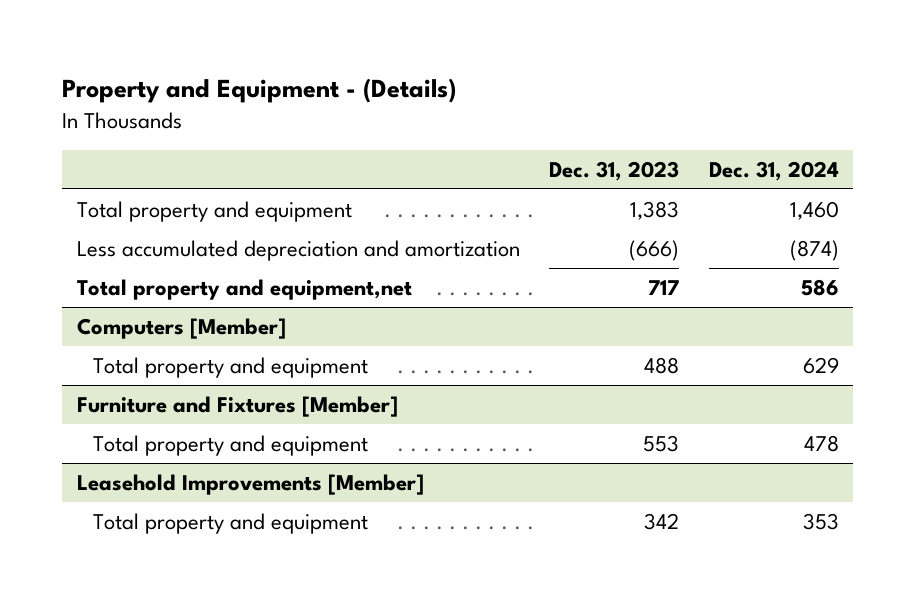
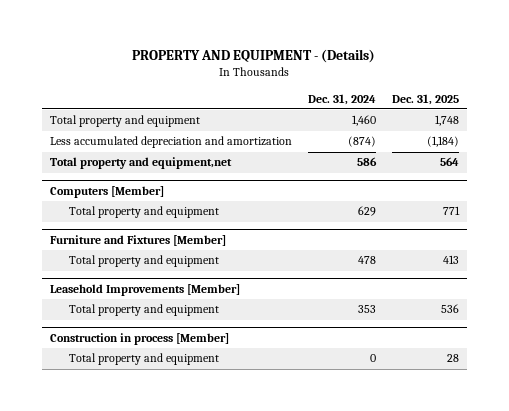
- Property and Equipment - (Details)
+ PROPERTY AND EQUIPMENT - (Details)
- | Dec. 31, 2023 | Dec. 31, 2024
+ | Dec. 31, 2024 | Dec. 31, 2025
+ Construction in process [Member]
+ Total property and equipment | 0 | 28

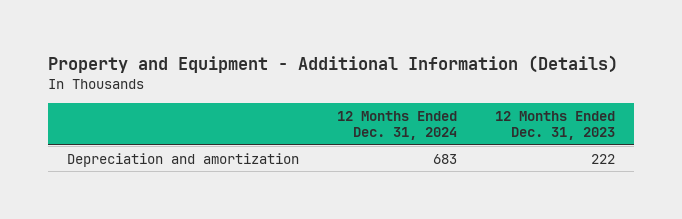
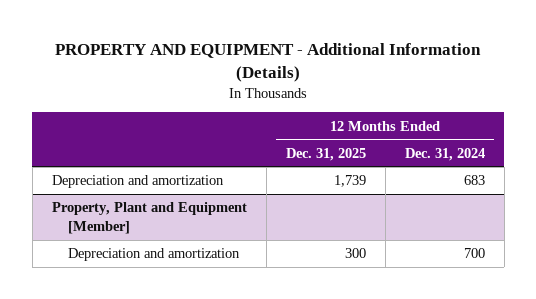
- Property and Equipment - Additional Information (Details)
+ PROPERTY AND EQUIPMENT - Additional Information (Details)
- | 12 Months Ended Dec. 31, 2024 | 12 Months Ended Dec. 31, 2023
+ | 12 Months Ended Dec. 31, 2025 | 12 Months Ended Dec. 31, 2024
+ Property, Plant and Equipment [Member]
+ Depreciation and amortization | 300 | 700

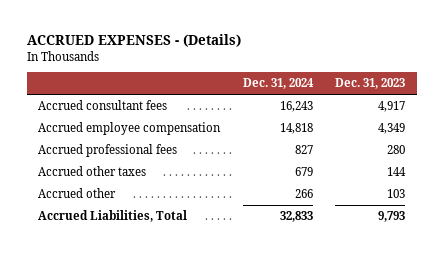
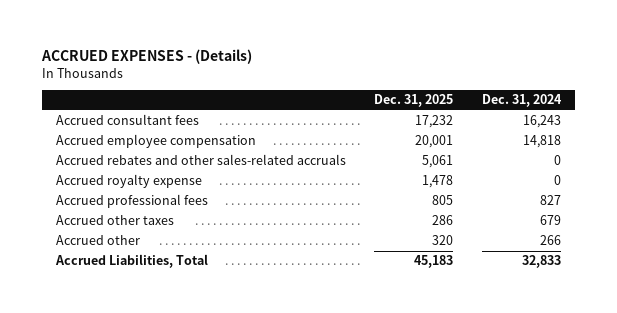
- | Dec. 31, 2024 | Dec. 31, 2023
+ | Dec. 31, 2025 | Dec. 31, 2024
+ Accrued rebates and other sales-related accruals | 5,061 | 0
+ Accrued royalty expense | 1,478 | 0

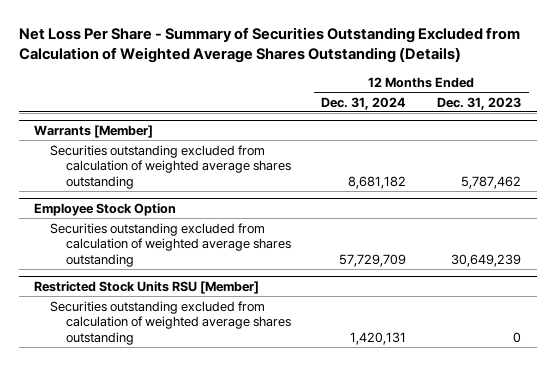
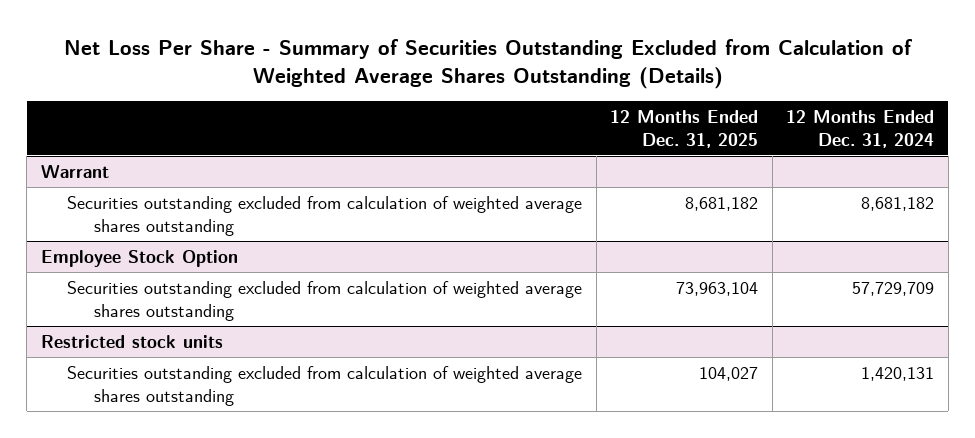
- | 12 Months Ended Dec. 31, 2024 | 12 Months Ended Dec. 31, 2023
+ | 12 Months Ended Dec. 31, 2025 | 12 Months Ended Dec. 31, 2024
- Warrants [Member]
+ Warrant
- Restricted Stock Units RSU [Member]
+ Restricted stock units

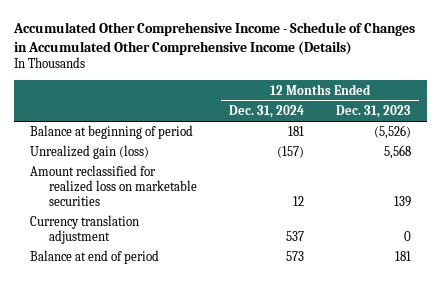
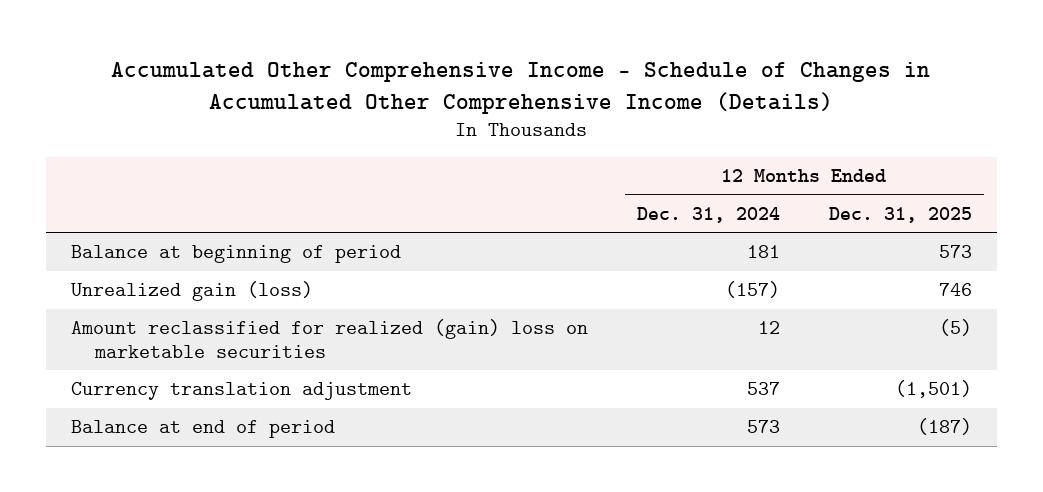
- | 12 Months Ended Dec. 31, 2024 | 12 Months Ended Dec. 31, 2023
+ | 12 Months Ended Dec. 31, 2024 | 12 Months Ended Dec. 31, 2025
- Amount reclassified for realized loss on marketable securities | 12 | 139
+ Amount reclassified for realized (gain) loss on marketable securities | 12 | (5)

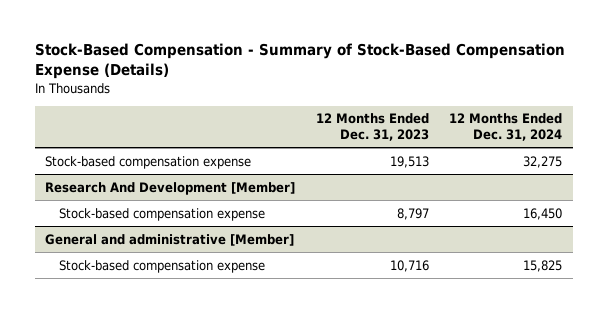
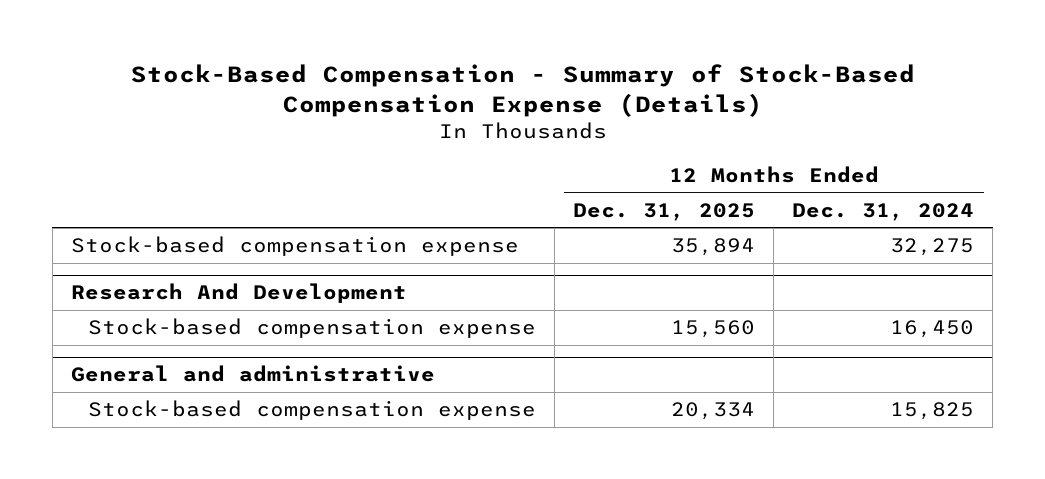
- | 12 Months Ended Dec. 31, 2023 | 12 Months Ended Dec. 31, 2024
+ | 12 Months Ended Dec. 31, 2025 | 12 Months Ended Dec. 31, 2024
- Research And Development [Member]
+ Research And Development
- General and administrative [Member]
+ General and administrative

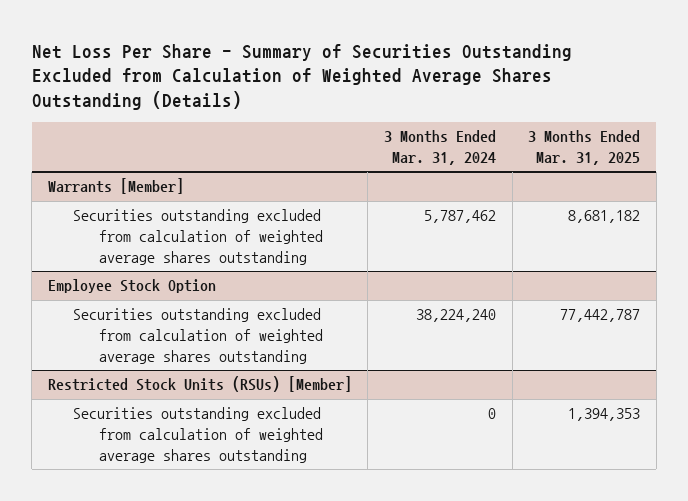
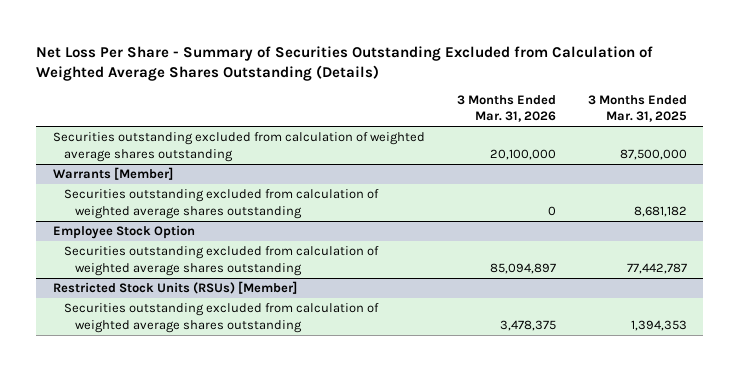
- | 3 Months Ended Mar. 31, 2024 | 3 Months Ended Mar. 31, 2025
+ | 3 Months Ended Mar. 31, 2026 | 3 Months Ended Mar. 31, 2025
+ Securities outstanding excluded from calculation of weighted average shares outstanding | 20,100,000 | 87,500,000

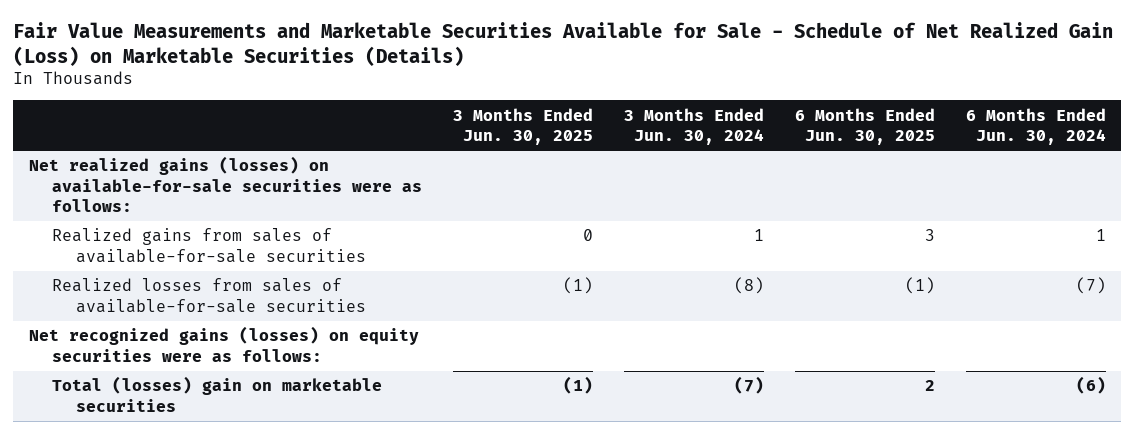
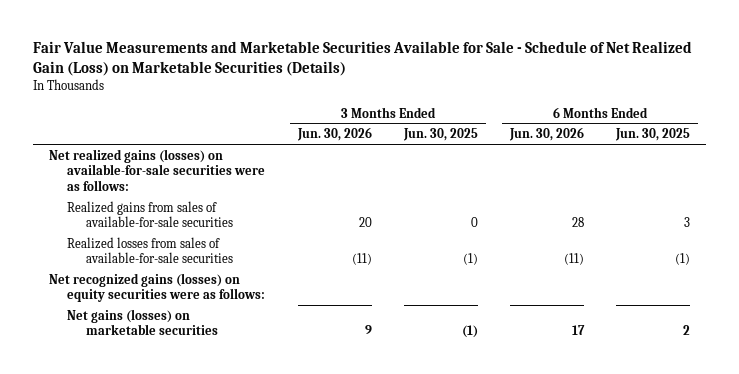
- | 3 Months Ended Jun. 30, 2025 | 3 Months Ended Jun. 30, 2024 | 6 Months Ended Jun. 30, 2025 | 6 Months Ended Jun. 30, 2024
+ | 3 Months Ended Jun. 30, 2026 | 3 Months Ended Jun. 30, 2025 | 6 Months Ended Jun. 30, 2026 | 6 Months Ended Jun. 30, 2025
- Total (losses) gain on marketable securities | (1) | (7) | 2 | (6)
+ Net gains (losses) on marketable securities | 9 | (1) | 17 | 2

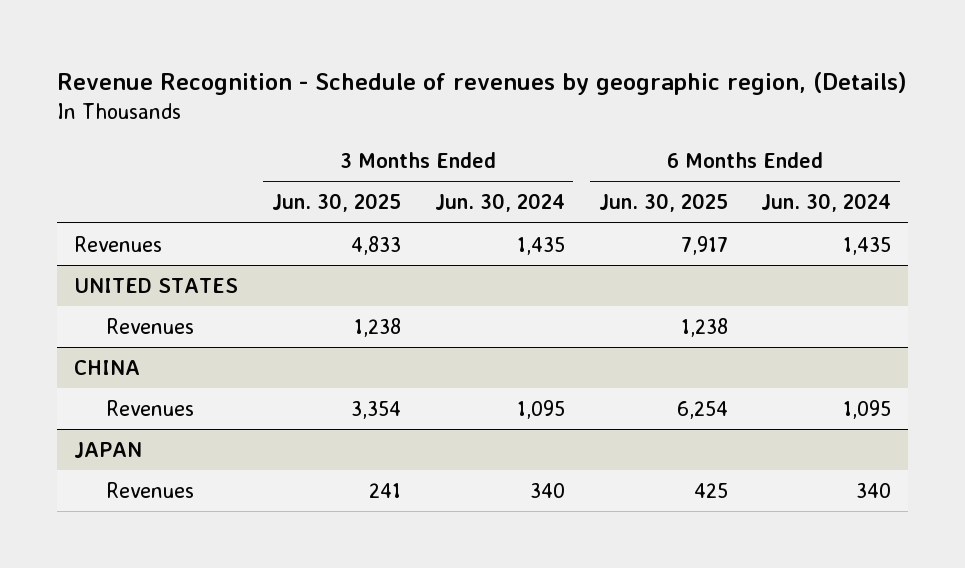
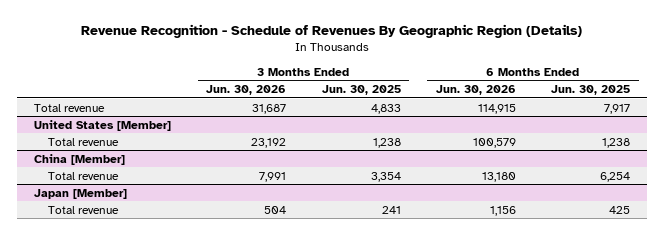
- Revenue Recognition - Schedule of revenues by geographic region, (Details)
+ Revenue Recognition - Schedule of Revenues By Geographic Region (Details)
- | 3 Months Ended Jun. 30, 2025 | 3 Months Ended Jun. 30, 2024 | 6 Months Ended Jun. 30, 2025 | 6 Months Ended Jun. 30, 2024
+ | 3 Months Ended Jun. 30, 2026 | 3 Months Ended Jun. 30, 2025 | 6 Months Ended Jun. 30, 2026 | 6 Months Ended Jun. 30, 2025
- Revenues | 4,833 | 1,435 | 7,917 | 1,435
- UNITED STATES
- Revenues | 1,238 | | 1,238 |
- CHINA
- Revenues | 3,354 | 1,095 | 6,254 | 1,095
- JAPAN
- Revenues | 241 | 340 | 425 | 340
+ Total revenue | 31,687 | 4,833 | 114,915 | 7,917
+ United States [Member]
+ Total revenue | 23,192 | 1,238 | 100,579 | 1,238
+ China [Member]
+ Total revenue | 7,991 | 3,354 | 13,180 | 6,254
+ Japan [Member]
+ Total revenue | 504 | 241 | 1,156 | 425

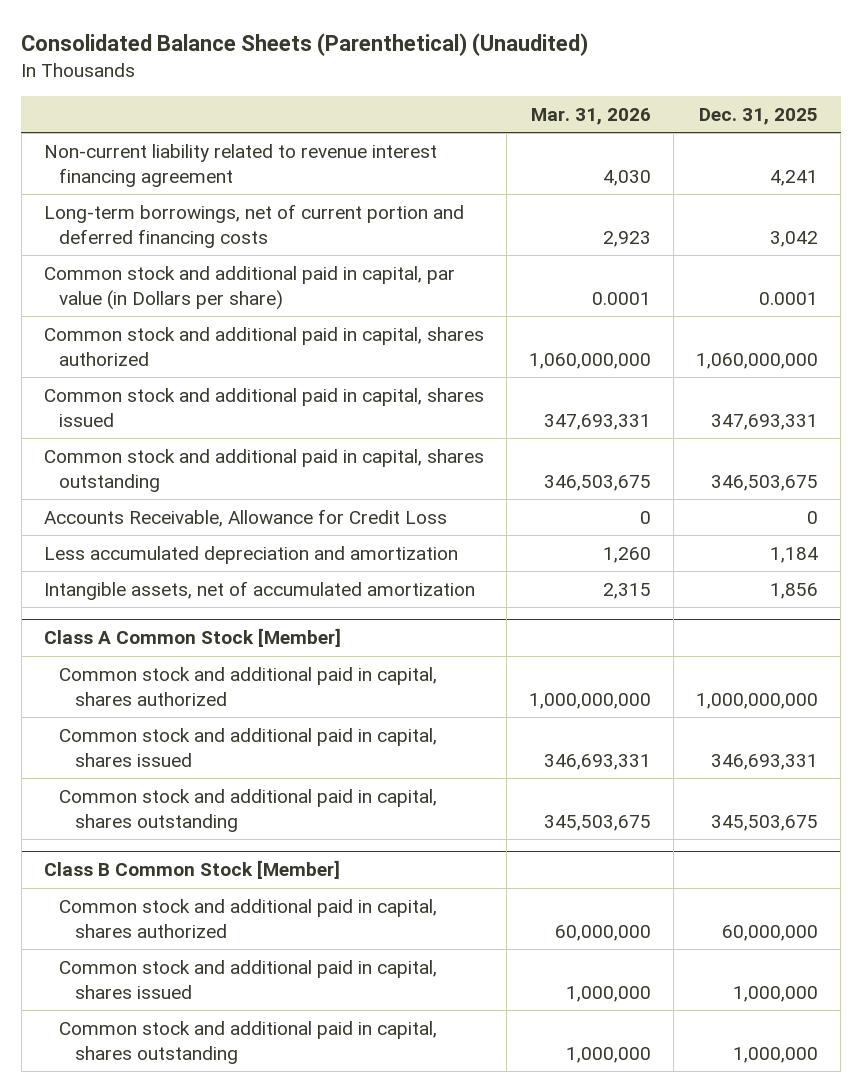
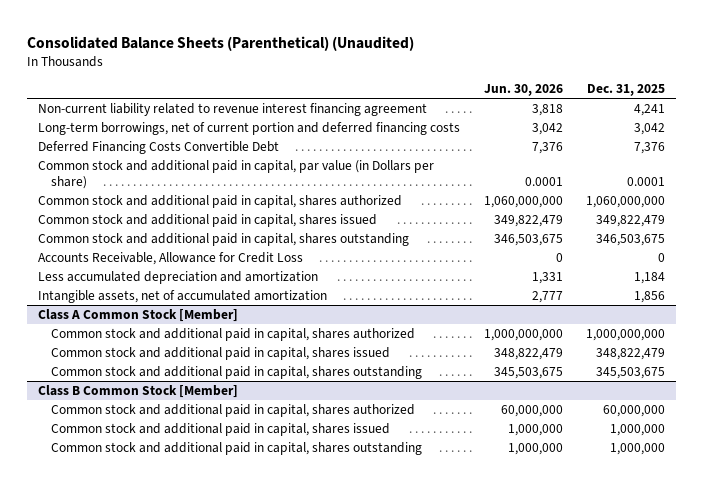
- | Mar. 31, 2026 | Dec. 31, 2025
+ | Jun. 30, 2026 | Dec. 31, 2025
+ Deferred Financing Costs Convertible Debt | 7,376 | 7,376
- Common stock and additional paid in capital, shares issued | 347,693,331 | 347,693,331
+ Common stock and additional paid in capital, shares issued | 349,822,479 | 349,822,479
@ Class A Common Stock [Member]
- Common stock and additional paid in capital, shares issued | 346,693,331 | 346,693,331
+ Common stock and additional paid in capital, shares issued | 348,822,479 | 348,822,479

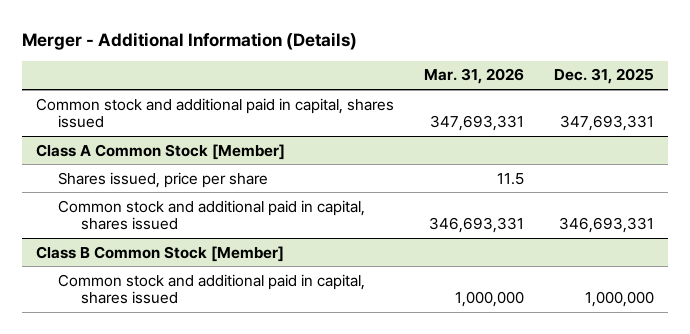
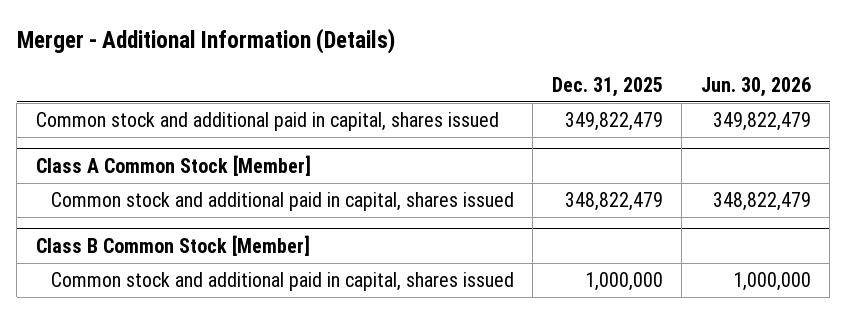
- | Mar. 31, 2026 | Dec. 31, 2025
+ | Dec. 31, 2025 | Jun. 30, 2026
- Common stock and additional paid in capital, shares issued | 347,693,331 | 347,693,331
+ Common stock and additional paid in capital, shares issued | 349,822,479 | 349,822,479
@ Class A Common Stock [Member]
- Shares issued, price per share | 11.5 |
- Common stock and additional paid in capital, shares issued | 346,693,331 | 346,693,331
+ Common stock and additional paid in capital, shares issued | 348,822,479 | 348,822,479

